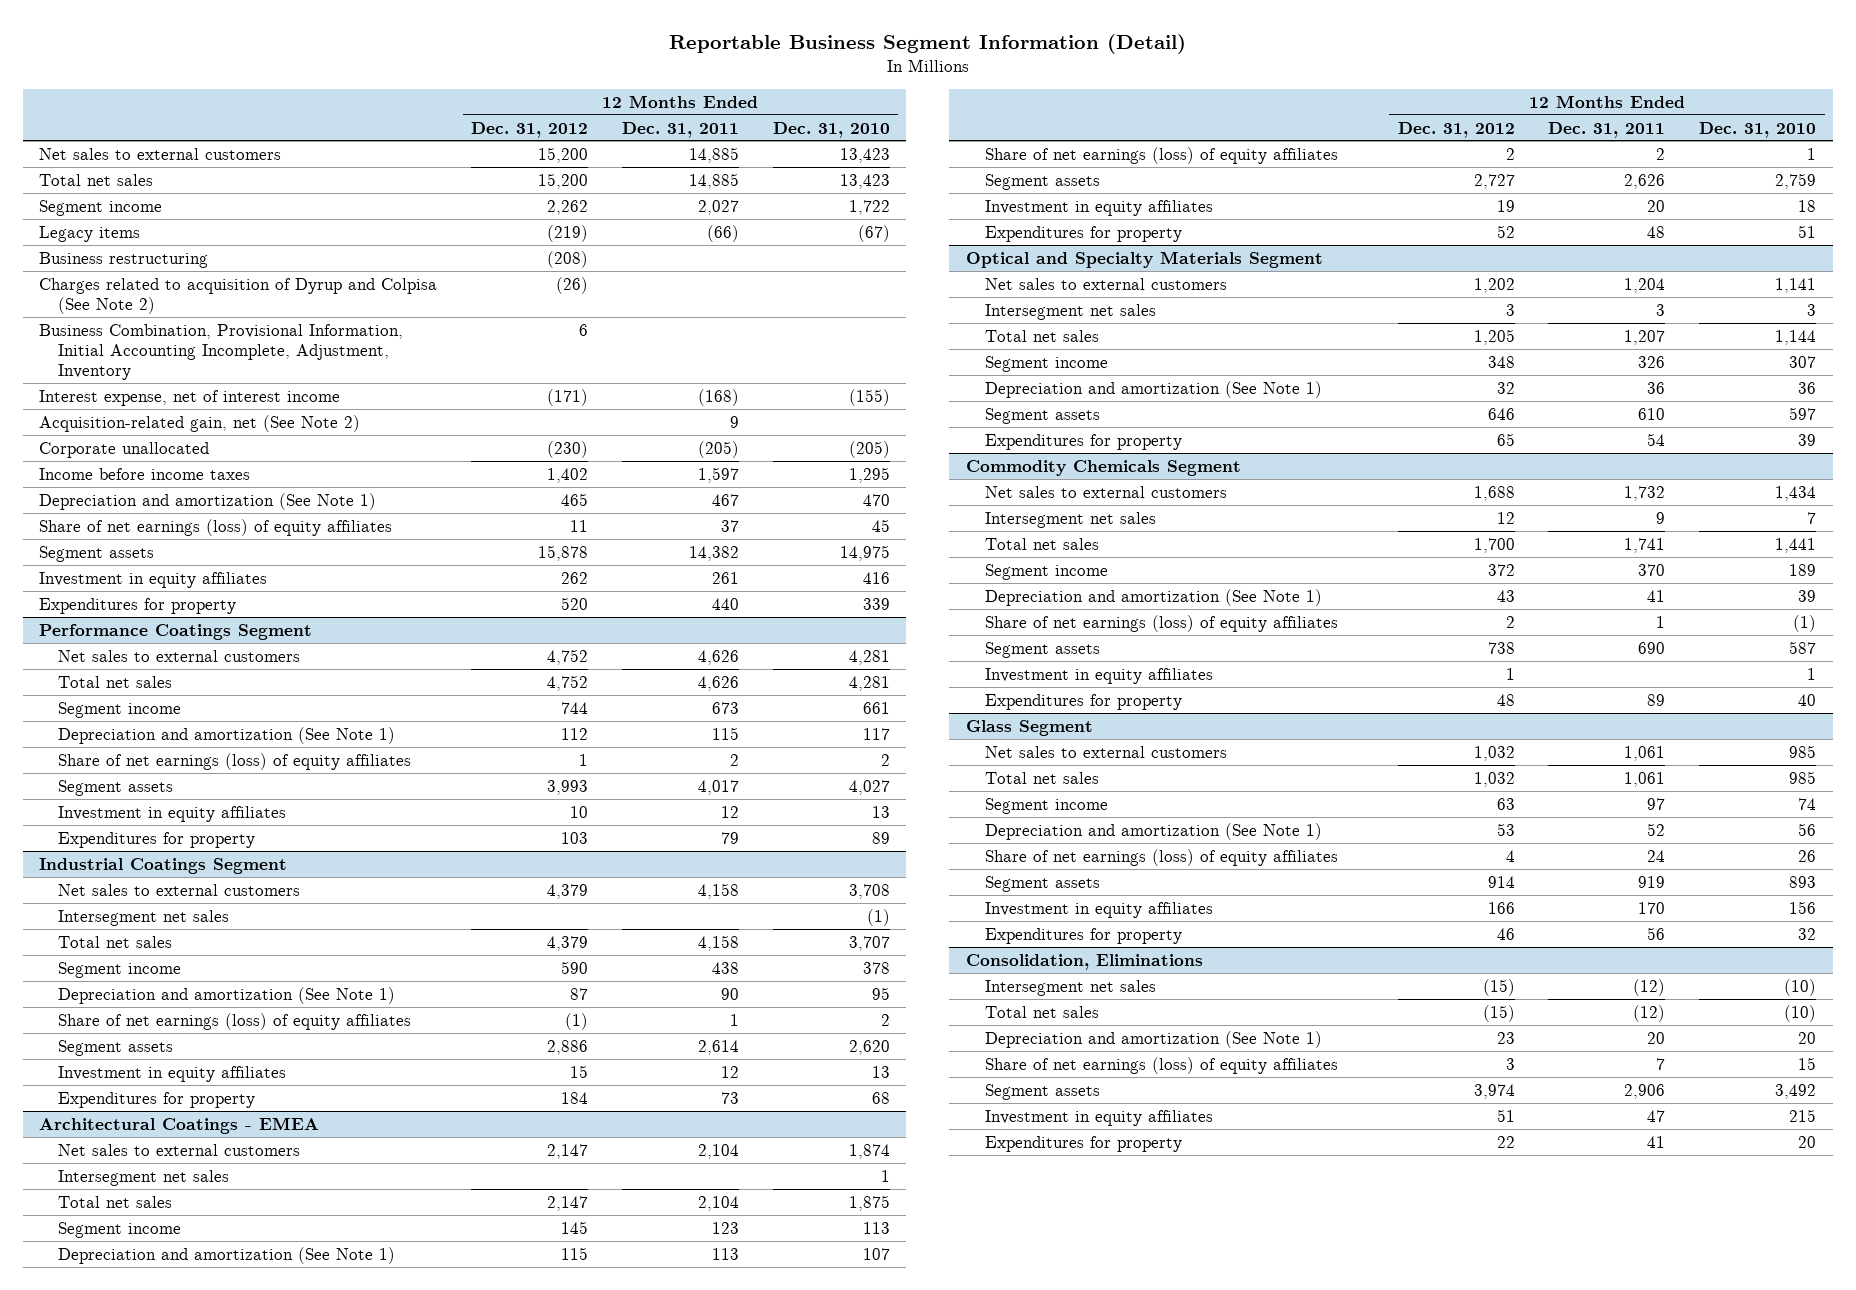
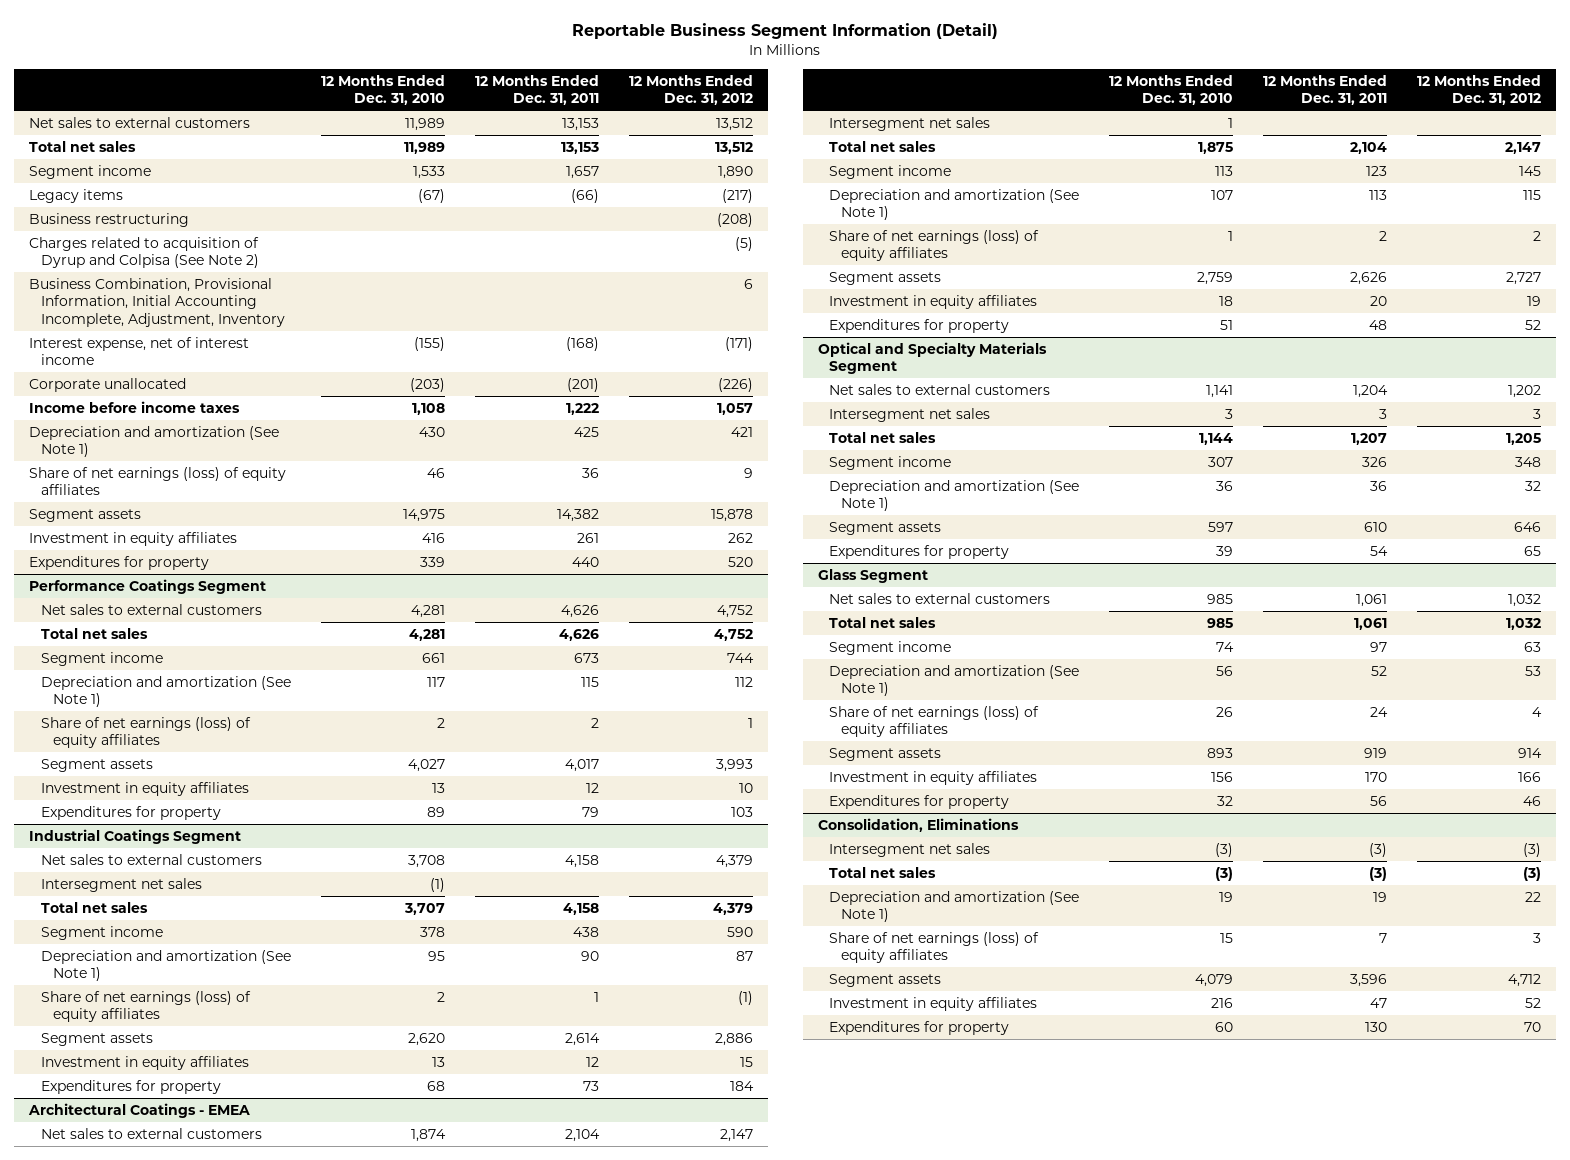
- | 12 Months Ended Dec. 31, 2012 | 12 Months Ended Dec. 31, 2011 | 12 Months Ended Dec. 31, 2010
+ | 12 Months Ended Dec. 31, 2010 | 12 Months Ended Dec. 31, 2011 | 12 Months Ended Dec. 31, 2012
- Net sales to external customers | 15,200 | 14,885 | 13,423
- Total net sales | 15,200 | 14,885 | 13,423
- Segment income | 2,262 | 2,027 | 1,722
- Legacy items | (219) | (66) | (67)
+ Net sales to external customers | 11,989 | 13,153 | 13,512
+ Total net sales | 11,989 | 13,153 | 13,512
+ Segment income | 1,533 | 1,657 | 1,890
+ Legacy items | (67) | (66) | (217)
- Charges related to acquisition of Dyrup and Colpisa (See Note 2) | (26) | |
+ Charges related to acquisition of Dyrup and Colpisa (See Note 2) | | | (5)
- Acquisition-related gain, net (See Note 2) | | 9 |
- Corporate unallocated | (230) | (205) | (205)
- Income before income taxes | 1,402 | 1,597 | 1,295
- Depreciation and amortization (See Note 1) | 465 | 467 | 470
- Share of net earnings (loss) of equity affiliates | 11 | 37 | 45
+ Corporate unallocated | (203) | (201) | (226)
+ Income before income taxes | 1,108 | 1,222 | 1,057
+ Depreciation and amortization (See Note 1) | 430 | 425 | 421
+ Share of net earnings (loss) of equity affiliates | 46 | 36 | 9
- Commodity Chemicals Segment
- Net sales to external customers | 1,688 | 1,732 | 1,434
- Intersegment net sales | 12 | 9 | 7
- Total net sales | 1,700 | 1,741 | 1,441
- Segment income | 372 | 370 | 189
- Depreciation and amortization (See Note 1) | 43 | 41 | 39
- Share of net earnings (loss) of equity affiliates | 2 | 1 | (1)
- Segment assets | 738 | 690 | 587
- Investment in equity affiliates | 1 | | 1
- Expenditures for property | 48 | 89 | 40
@ Consolidation, Eliminations
- Intersegment net sales | (15) | (12) | (10)
- Total net sales | (15) | (12) | (10)
- Depreciation and amortization (See Note 1) | 23 | 20 | 20
+ Intersegment net sales | (3) | (3) | (3)
+ Total net sales | (3) | (3) | (3)
+ Depreciation and amortization (See Note 1) | 19 | 19 | 22
- Segment assets | 3,974 | 2,906 | 3,492
- Investment in equity affiliates | 51 | 47 | 215
- Expenditures for property | 22 | 41 | 20
+ Segment assets | 4,079 | 3,596 | 4,712
+ Investment in equity affiliates | 216 | 47 | 52
+ Expenditures for property | 60 | 130 | 70

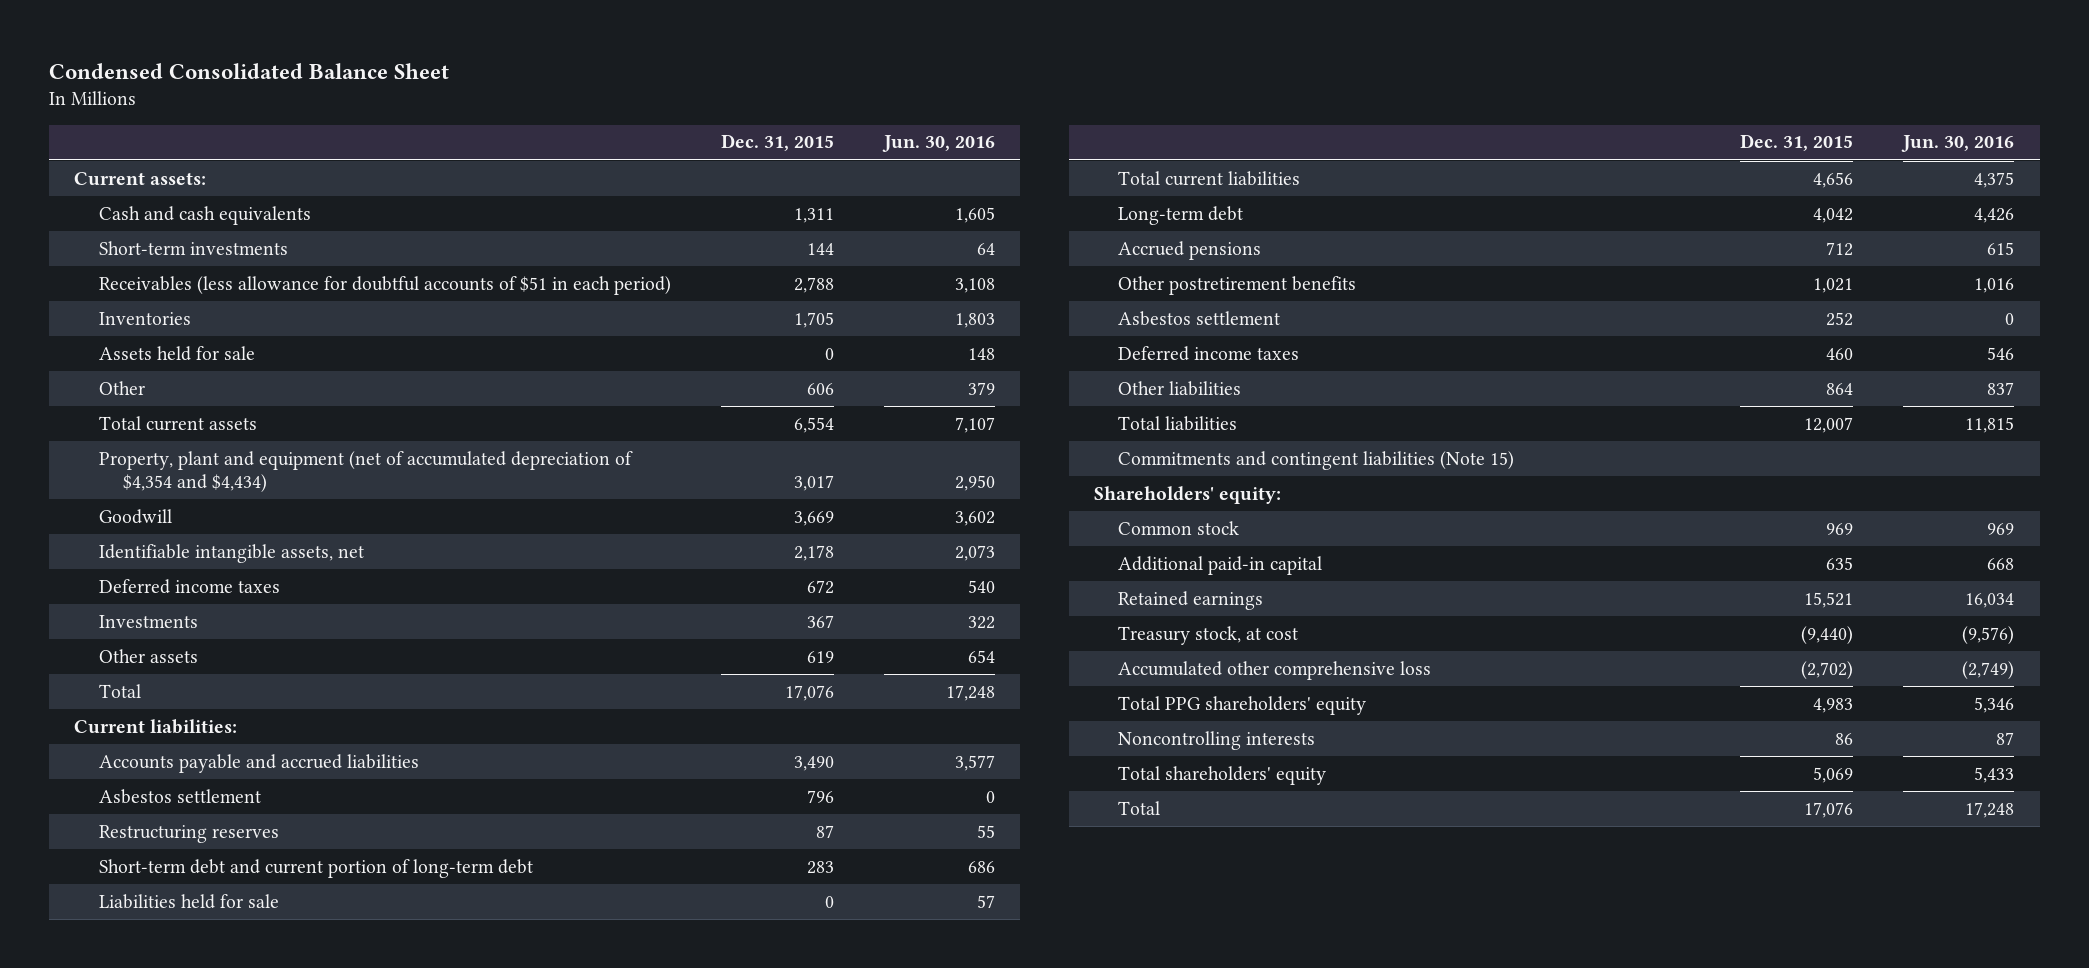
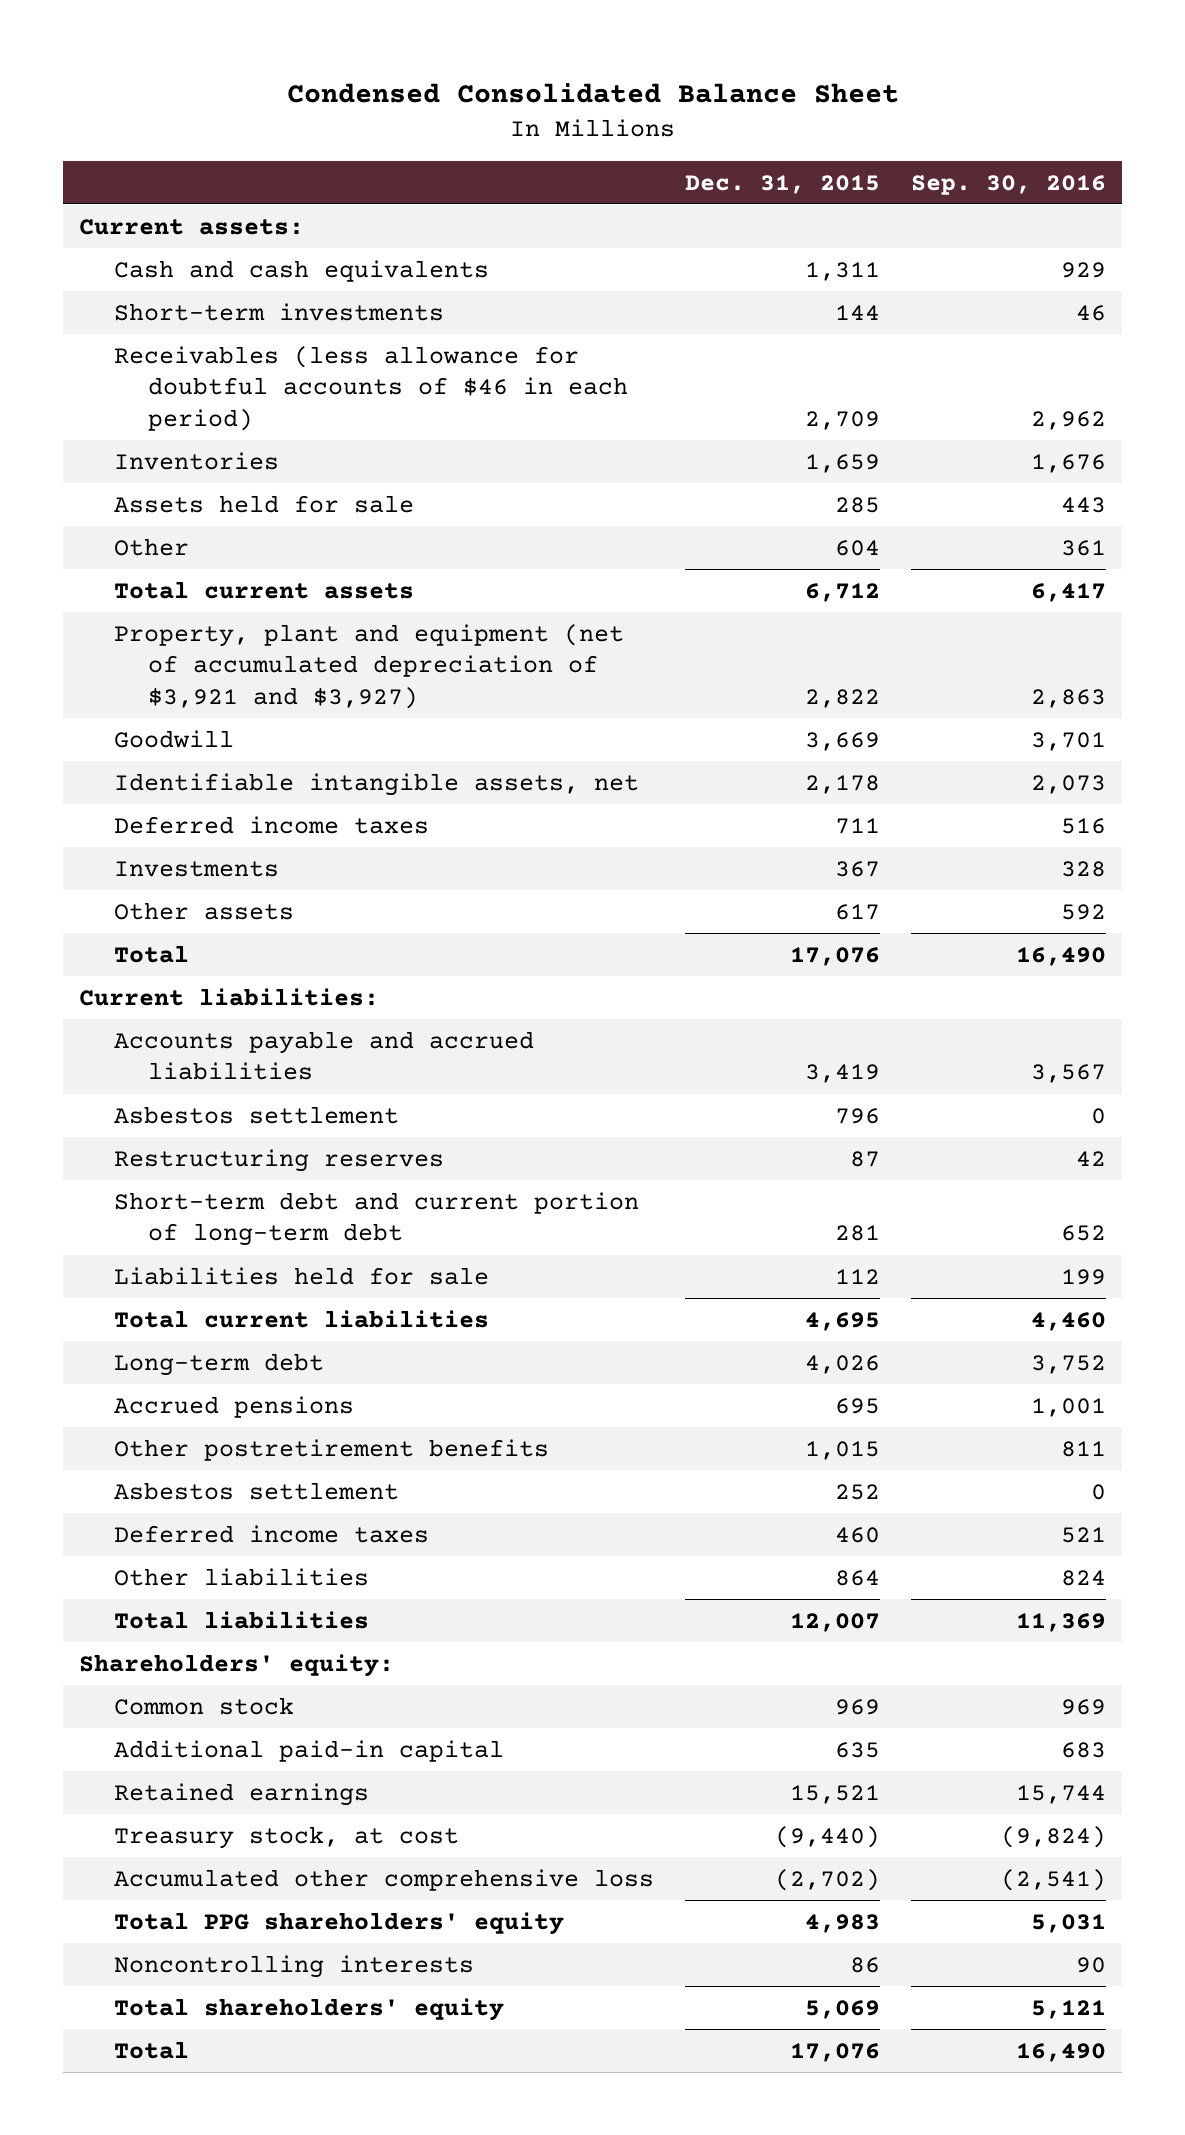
- | Dec. 31, 2015 | Jun. 30, 2016
+ | Dec. 31, 2015 | Sep. 30, 2016
- Receivables (less allowance for doubtful accounts of $51 in each period) | 2,788 | 3,108
- Inventories | 1,705 | 1,803
- Assets held for sale | 0 | 148
- Other | 606 | 379
- Total current assets | 6,554 | 7,107
- Property, plant and equipment (net of accumulated depreciation of $4,354 and $4,434) | 3,017 | 2,950
+ Receivables (less allowance for doubtful accounts of $46 in each period) | 2,709 | 2,962
+ Inventories | 1,659 | 1,676
+ Assets held for sale | 285 | 443
+ Other | 604 | 361
+ Total current assets | 6,712 | 6,417
+ Property, plant and equipment (net of accumulated depreciation of $3,921 and $3,927) | 2,822 | 2,863
- Deferred income taxes | 672 | 540
+ Deferred income taxes | 711 | 516
- Other assets | 619 | 654
+ Other assets | 617 | 592
- Accounts payable and accrued liabilities | 3,490 | 3,577
+ Accounts payable and accrued liabilities | 3,419 | 3,567
- Short-term debt and current portion of long-term debt | 283 | 686
- Liabilities held for sale | 0 | 57
- Total current liabilities | 4,656 | 4,375
- Long-term debt | 4,042 | 4,426
- Accrued pensions | 712 | 615
- Other postretirement benefits | 1,021 | 1,016
+ Short-term debt and current portion of long-term debt | 281 | 652
+ Liabilities held for sale | 112 | 199
+ Total current liabilities | 4,695 | 4,460
+ Long-term debt | 4,026 | 3,752
+ Accrued pensions | 695 | 1,001
+ Other postretirement benefits | 1,015 | 811
- Commitments and contingent liabilities (Note 15)

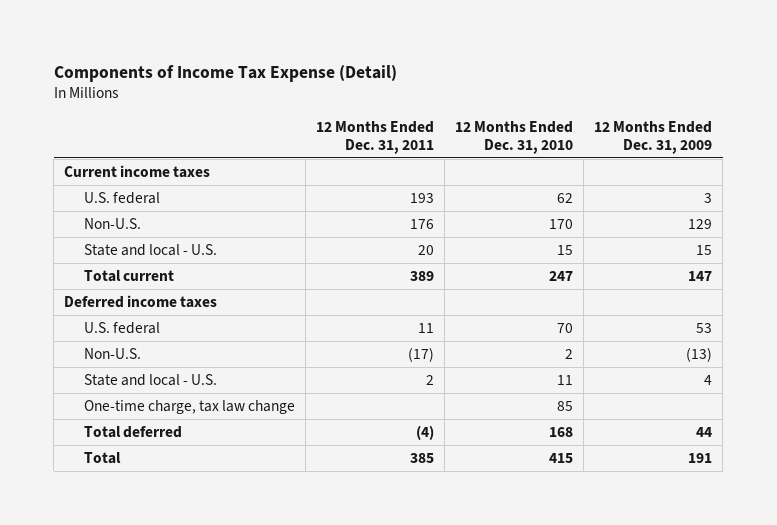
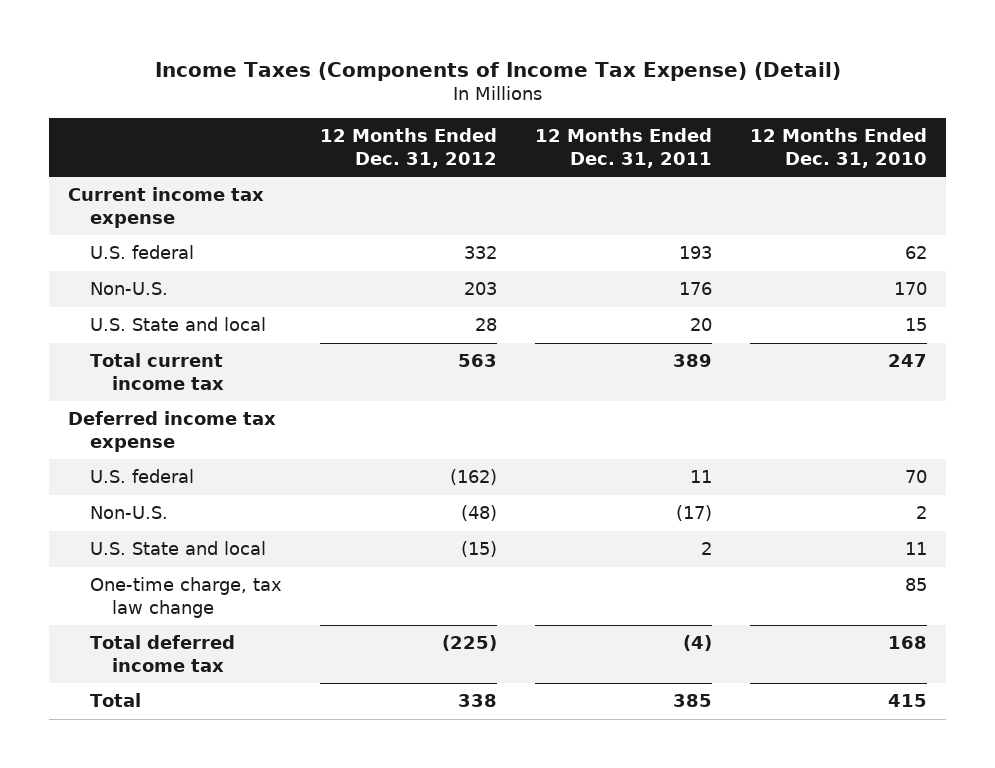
- Components of Income Tax Expense (Detail)
+ Income Taxes (Components of Income Tax Expense) (Detail)
- | 12 Months Ended Dec. 31, 2011 | 12 Months Ended Dec. 31, 2010 | 12 Months Ended Dec. 31, 2009
+ | 12 Months Ended Dec. 31, 2012 | 12 Months Ended Dec. 31, 2011 | 12 Months Ended Dec. 31, 2010
- Current income taxes
+ Current income tax expense
- State and local - U.S. | 20 | 15 | 15
- Total current | 389 | 247 | 147
- Deferred income taxes
+ U.S. State and local | 28 | 20 | 15
+ Total current income tax | 563 | 389 | 247
+ Deferred income tax expense
- State and local - U.S. | 2 | 11 | 4
+ U.S. State and local | (15) | 2 | 11
- Total deferred | (4) | 168 | 44
+ Total deferred income tax | (225) | (4) | 168

